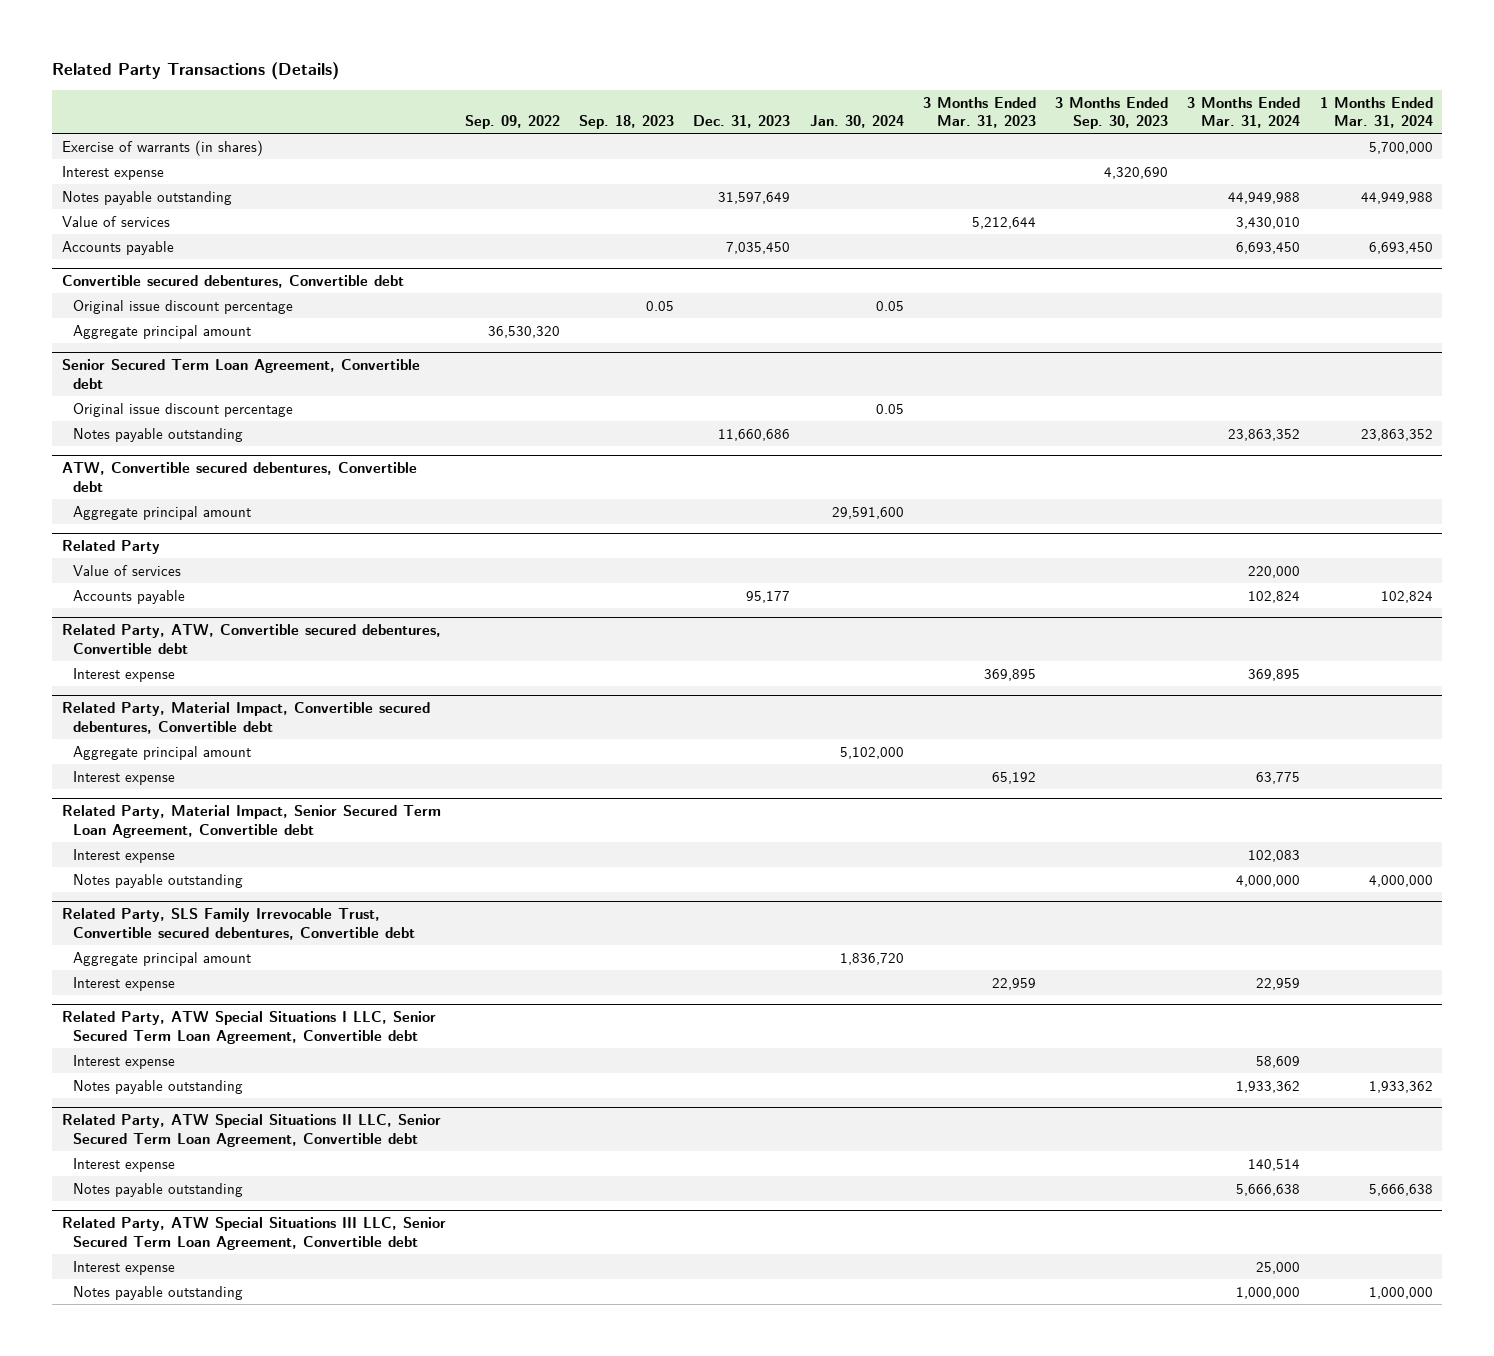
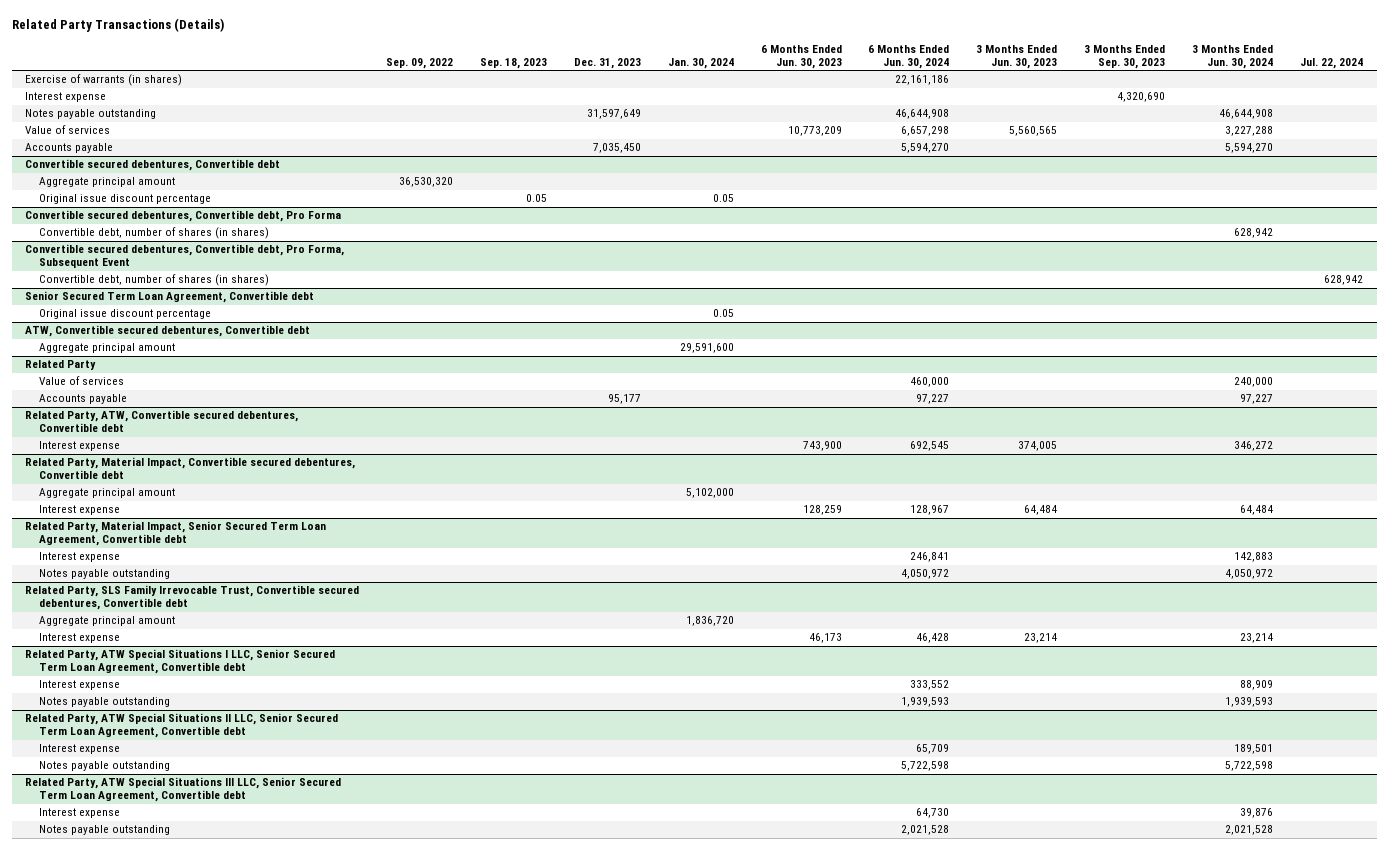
- | Sep. 09, 2022 | Sep. 18, 2023 | Dec. 31, 2023 | Jan. 30, 2024 | 3 Months Ended Mar. 31, 2023 | 3 Months Ended Sep. 30, 2023 | 3 Months Ended Mar. 31, 2024 | 1 Months Ended Mar. 31, 2024
+ | Sep. 09, 2022 | Sep. 18, 2023 | Dec. 31, 2023 | Jan. 30, 2024 | 6 Months Ended Jun. 30, 2023 | 6 Months Ended Jun. 30, 2024 | 3 Months Ended Jun. 30, 2023 | 3 Months Ended Sep. 30, 2023 | 3 Months Ended Jun. 30, 2024 | Jul. 22, 2024
@ Convertible secured debentures, Convertible debt
moved down: Original issue discount percentage | | 0.05 | | 0.05 | | | | | |
+ Convertible secured debentures, Convertible debt, Pro Forma
+ Convertible debt, number of shares (in shares) | | | | | | | | | 628,942 |
+ Convertible secured debentures, Convertible debt, Pro Forma, Subsequent Event
+ Convertible debt, number of shares (in shares) | | | | | | | | | | 628,942
@ Senior Secured Term Loan Agreement, Convertible debt
- Notes payable outstanding | | | 11,660,686 | | | | 23,863,352 | 23,863,352

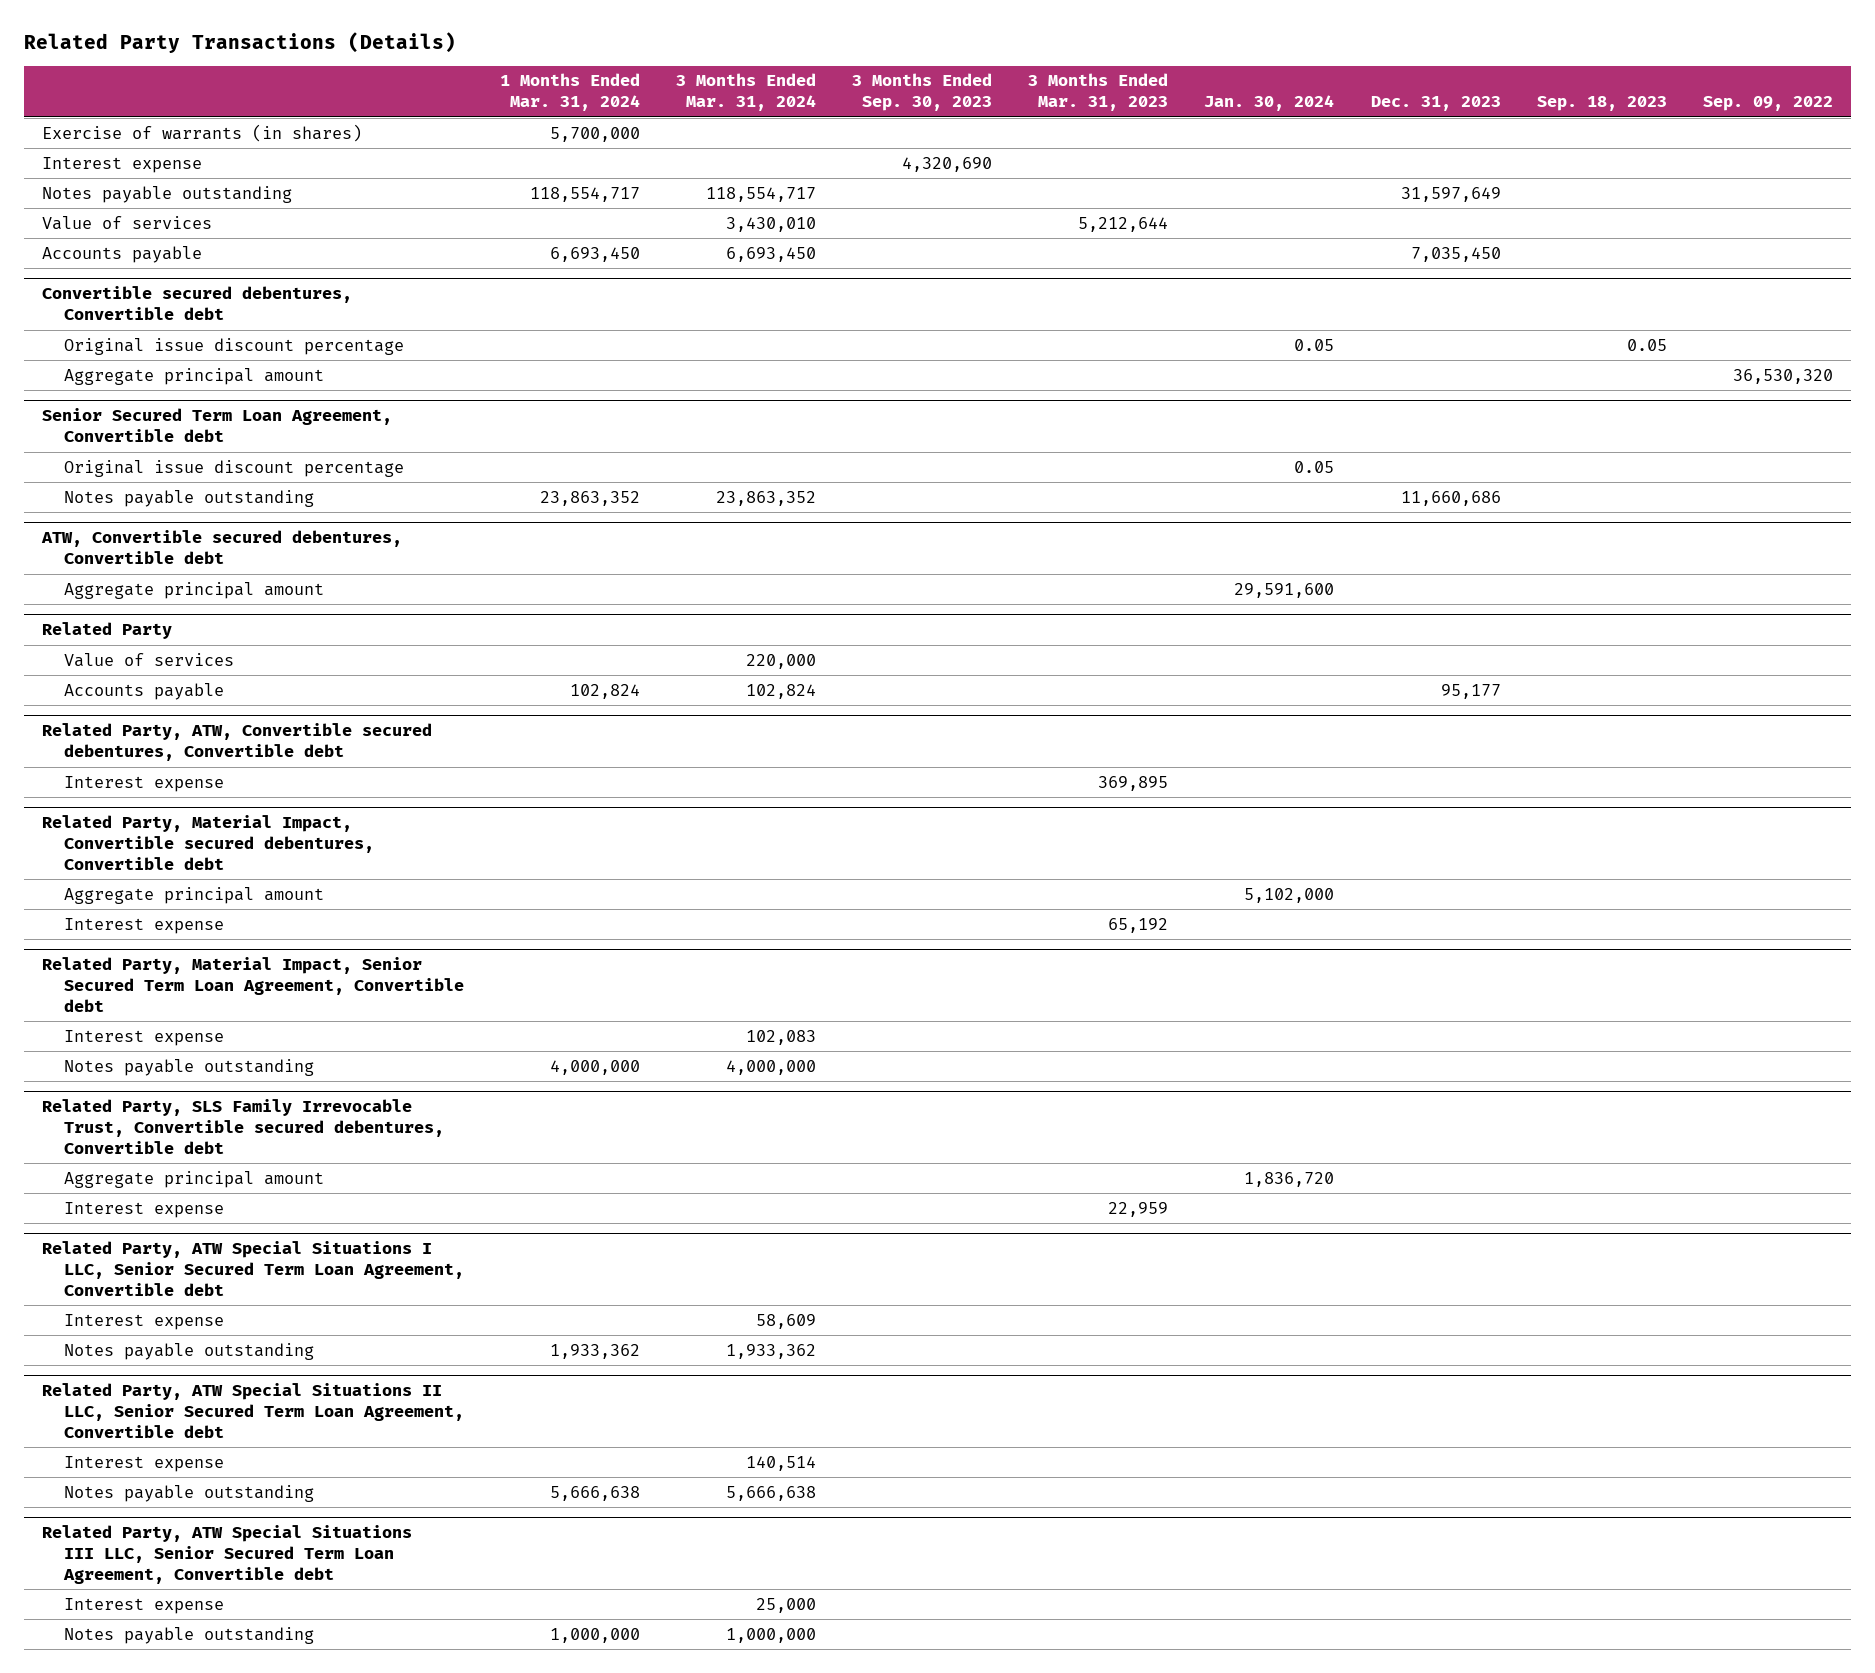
- | Sep. 09, 2022 | Sep. 18, 2023 | Dec. 31, 2023 | Jan. 30, 2024 | 6 Months Ended Jun. 30, 2023 | 6 Months Ended Jun. 30, 2024 | 3 Months Ended Jun. 30, 2023 | 3 Months Ended Sep. 30, 2023 | 3 Months Ended Jun. 30, 2024 | Jul. 22, 2024
+ | 1 Months Ended Mar. 31, 2024 | 3 Months Ended Mar. 31, 2024 | 3 Months Ended Sep. 30, 2023 | 3 Months Ended Mar. 31, 2023 | Jan. 30, 2024 | Dec. 31, 2023 | Sep. 18, 2023 | Sep. 09, 2022
- Convertible secured debentures, Convertible debt, Pro Forma
- Convertible debt, number of shares (in shares) | | | | | | | | | 628,942 |
- Convertible secured debentures, Convertible debt, Pro Forma, Subsequent Event
- Convertible debt, number of shares (in shares) | | | | | | | | | | 628,942
@ Convertible secured debentures, Convertible debt
moved down: Aggregate principal amount | | | | | | | | 36,530,320
@ Senior Secured Term Loan Agreement, Convertible debt
+ Notes payable outstanding | 23,863,352 | 23,863,352 | | | | 11,660,686 | |

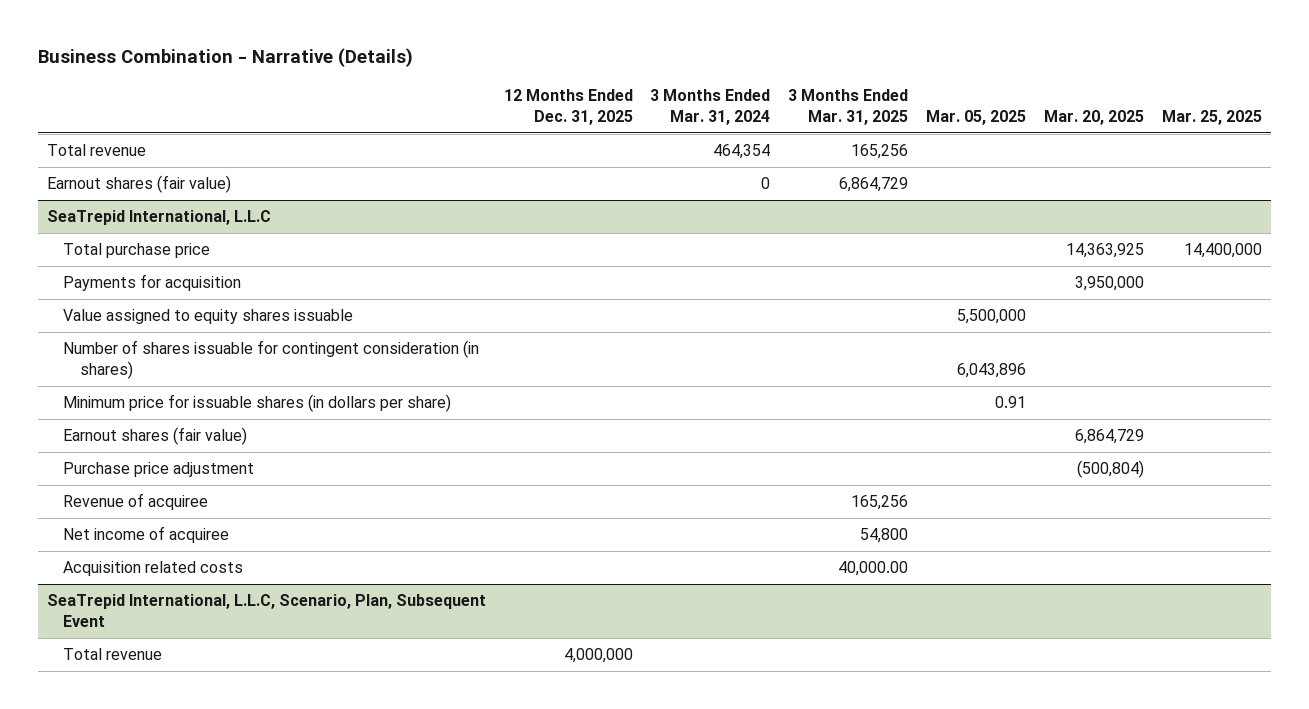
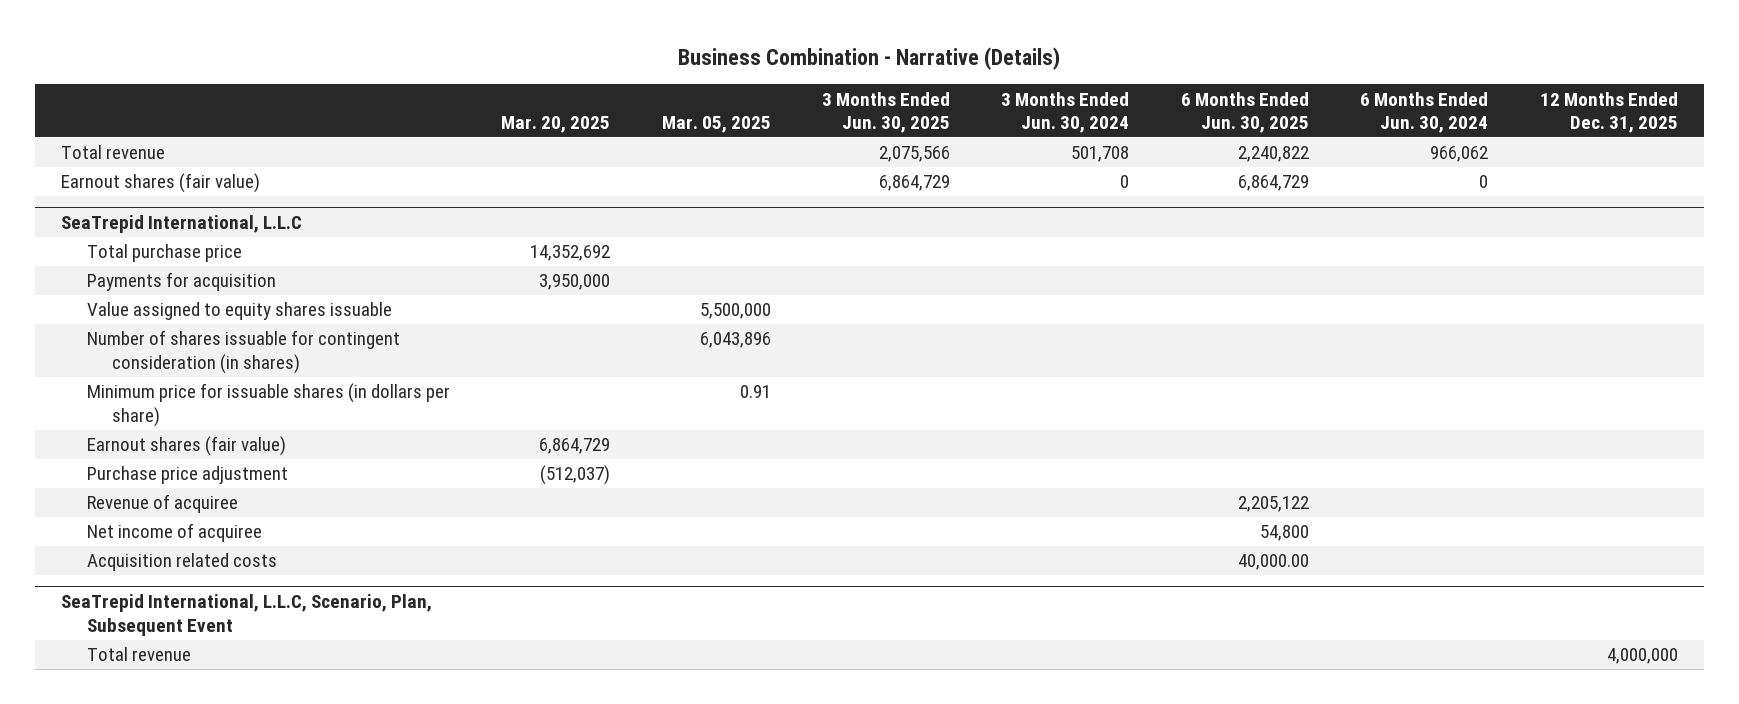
- | 12 Months Ended Dec. 31, 2025 | 3 Months Ended Mar. 31, 2024 | 3 Months Ended Mar. 31, 2025 | Mar. 05, 2025 | Mar. 20, 2025 | Mar. 25, 2025
+ | Mar. 20, 2025 | Mar. 05, 2025 | 3 Months Ended Jun. 30, 2025 | 3 Months Ended Jun. 30, 2024 | 6 Months Ended Jun. 30, 2025 | 6 Months Ended Jun. 30, 2024 | 12 Months Ended Dec. 31, 2025
@ SeaTrepid International, L.L.C
- Total purchase price | | | | | 14,363,925 | 14,400,000
+ Total purchase price | 14,352,692 | | | | | |
- Purchase price adjustment | | | | | (500,804) |
+ Purchase price adjustment | (512,037) | | | | | |

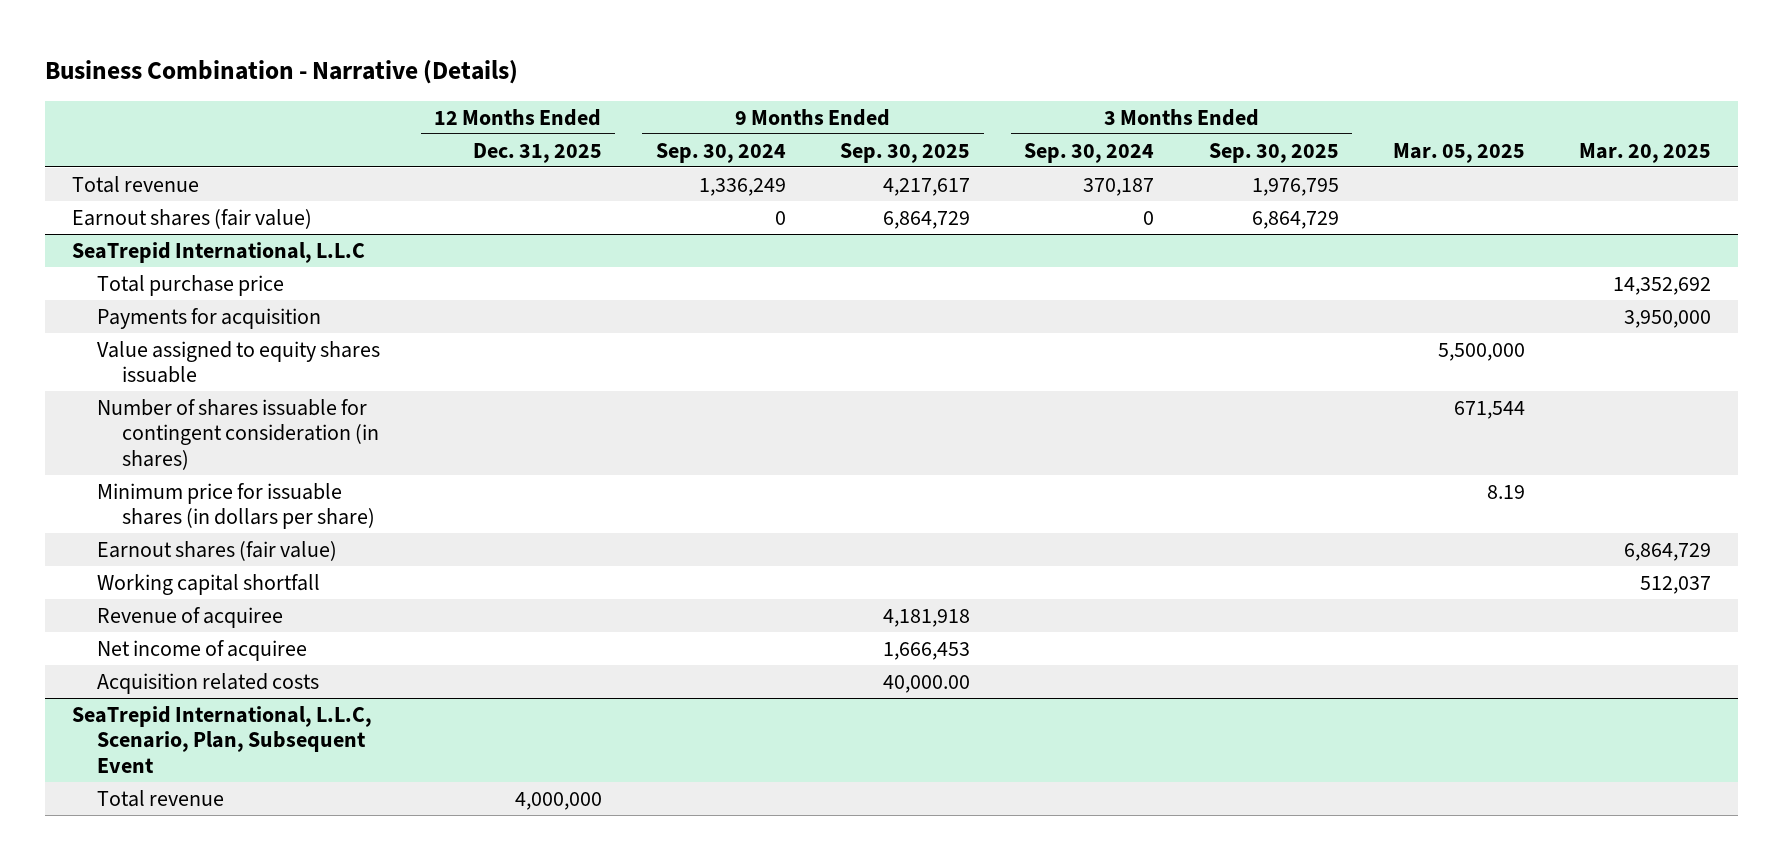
- | Mar. 20, 2025 | Mar. 05, 2025 | 3 Months Ended Jun. 30, 2025 | 3 Months Ended Jun. 30, 2024 | 6 Months Ended Jun. 30, 2025 | 6 Months Ended Jun. 30, 2024 | 12 Months Ended Dec. 31, 2025
+ | 12 Months Ended Dec. 31, 2025 | 9 Months Ended Sep. 30, 2024 | 9 Months Ended Sep. 30, 2025 | 3 Months Ended Sep. 30, 2024 | 3 Months Ended Sep. 30, 2025 | Mar. 05, 2025 | Mar. 20, 2025
@ SeaTrepid International, L.L.C
- Number of shares issuable for contingent consideration (in shares) | | 6,043,896 | | | | |
- Minimum price for issuable shares (in dollars per share) | | 0.91 | | | | |
+ Number of shares issuable for contingent consideration (in shares) | | | | | | 671,544 |
+ Minimum price for issuable shares (in dollars per share) | | | | | | 8.19 |
- Purchase price adjustment | (512,037) | | | | | |
+ Working capital shortfall | | | | | | | 512,037

